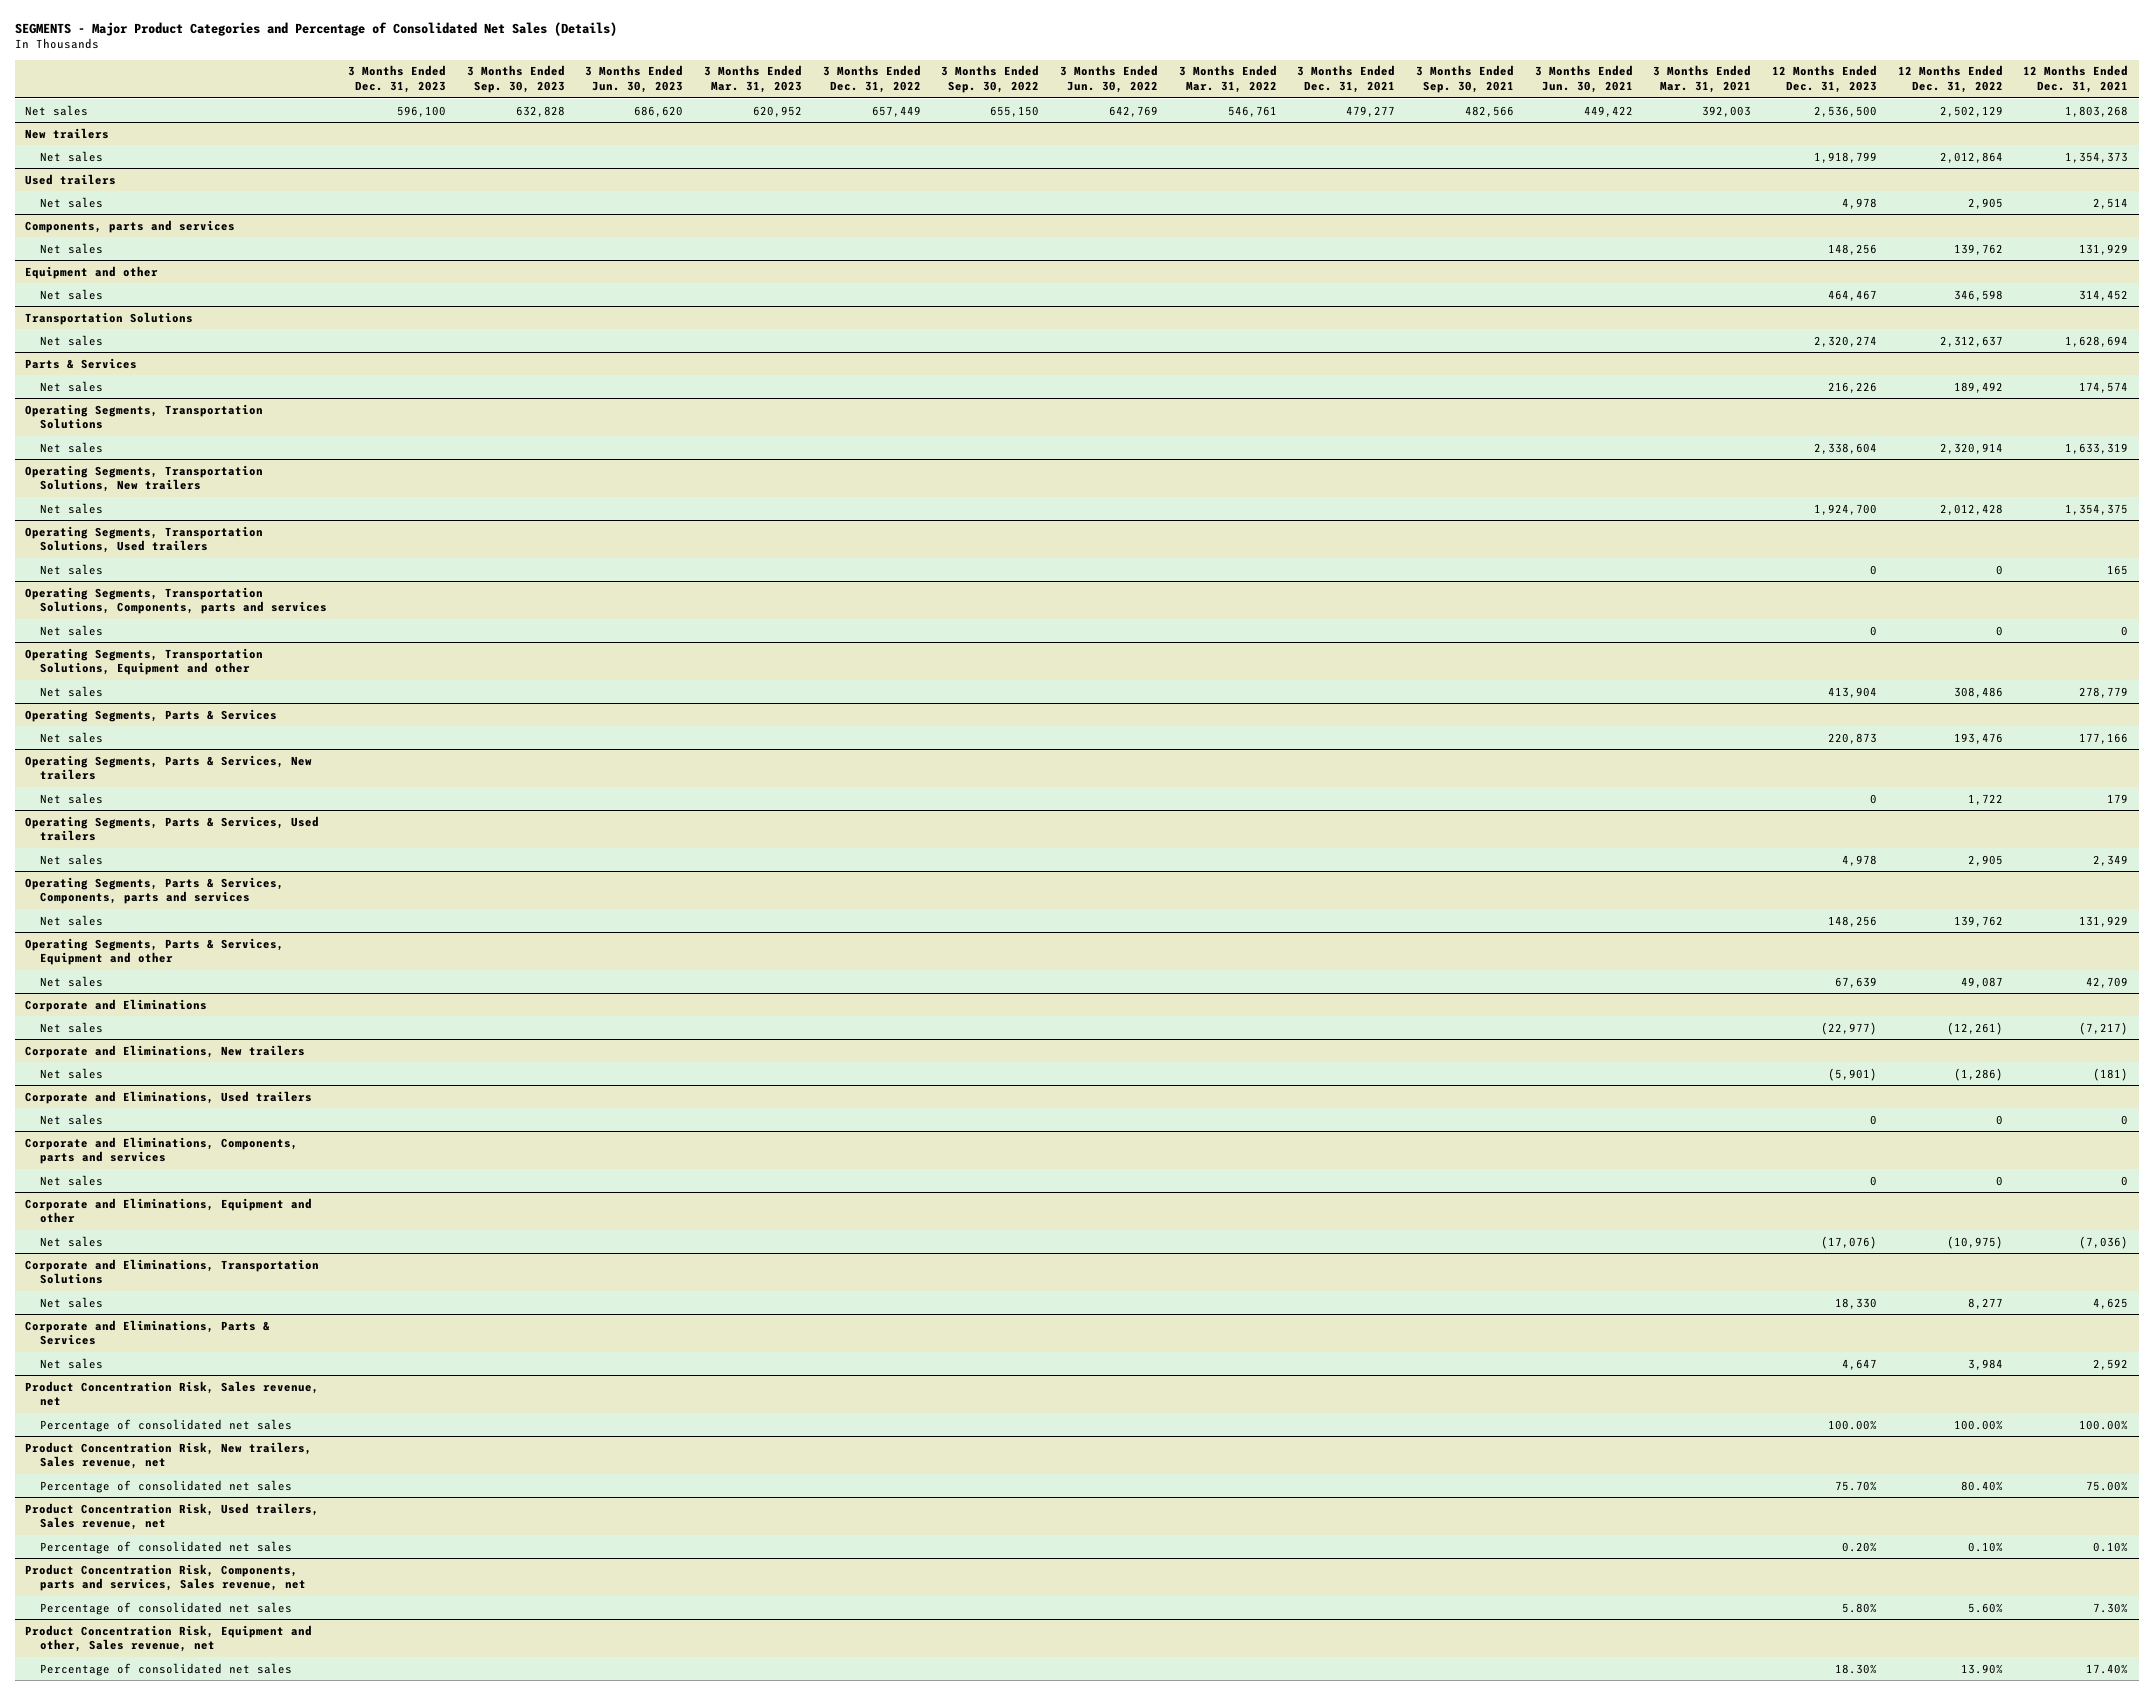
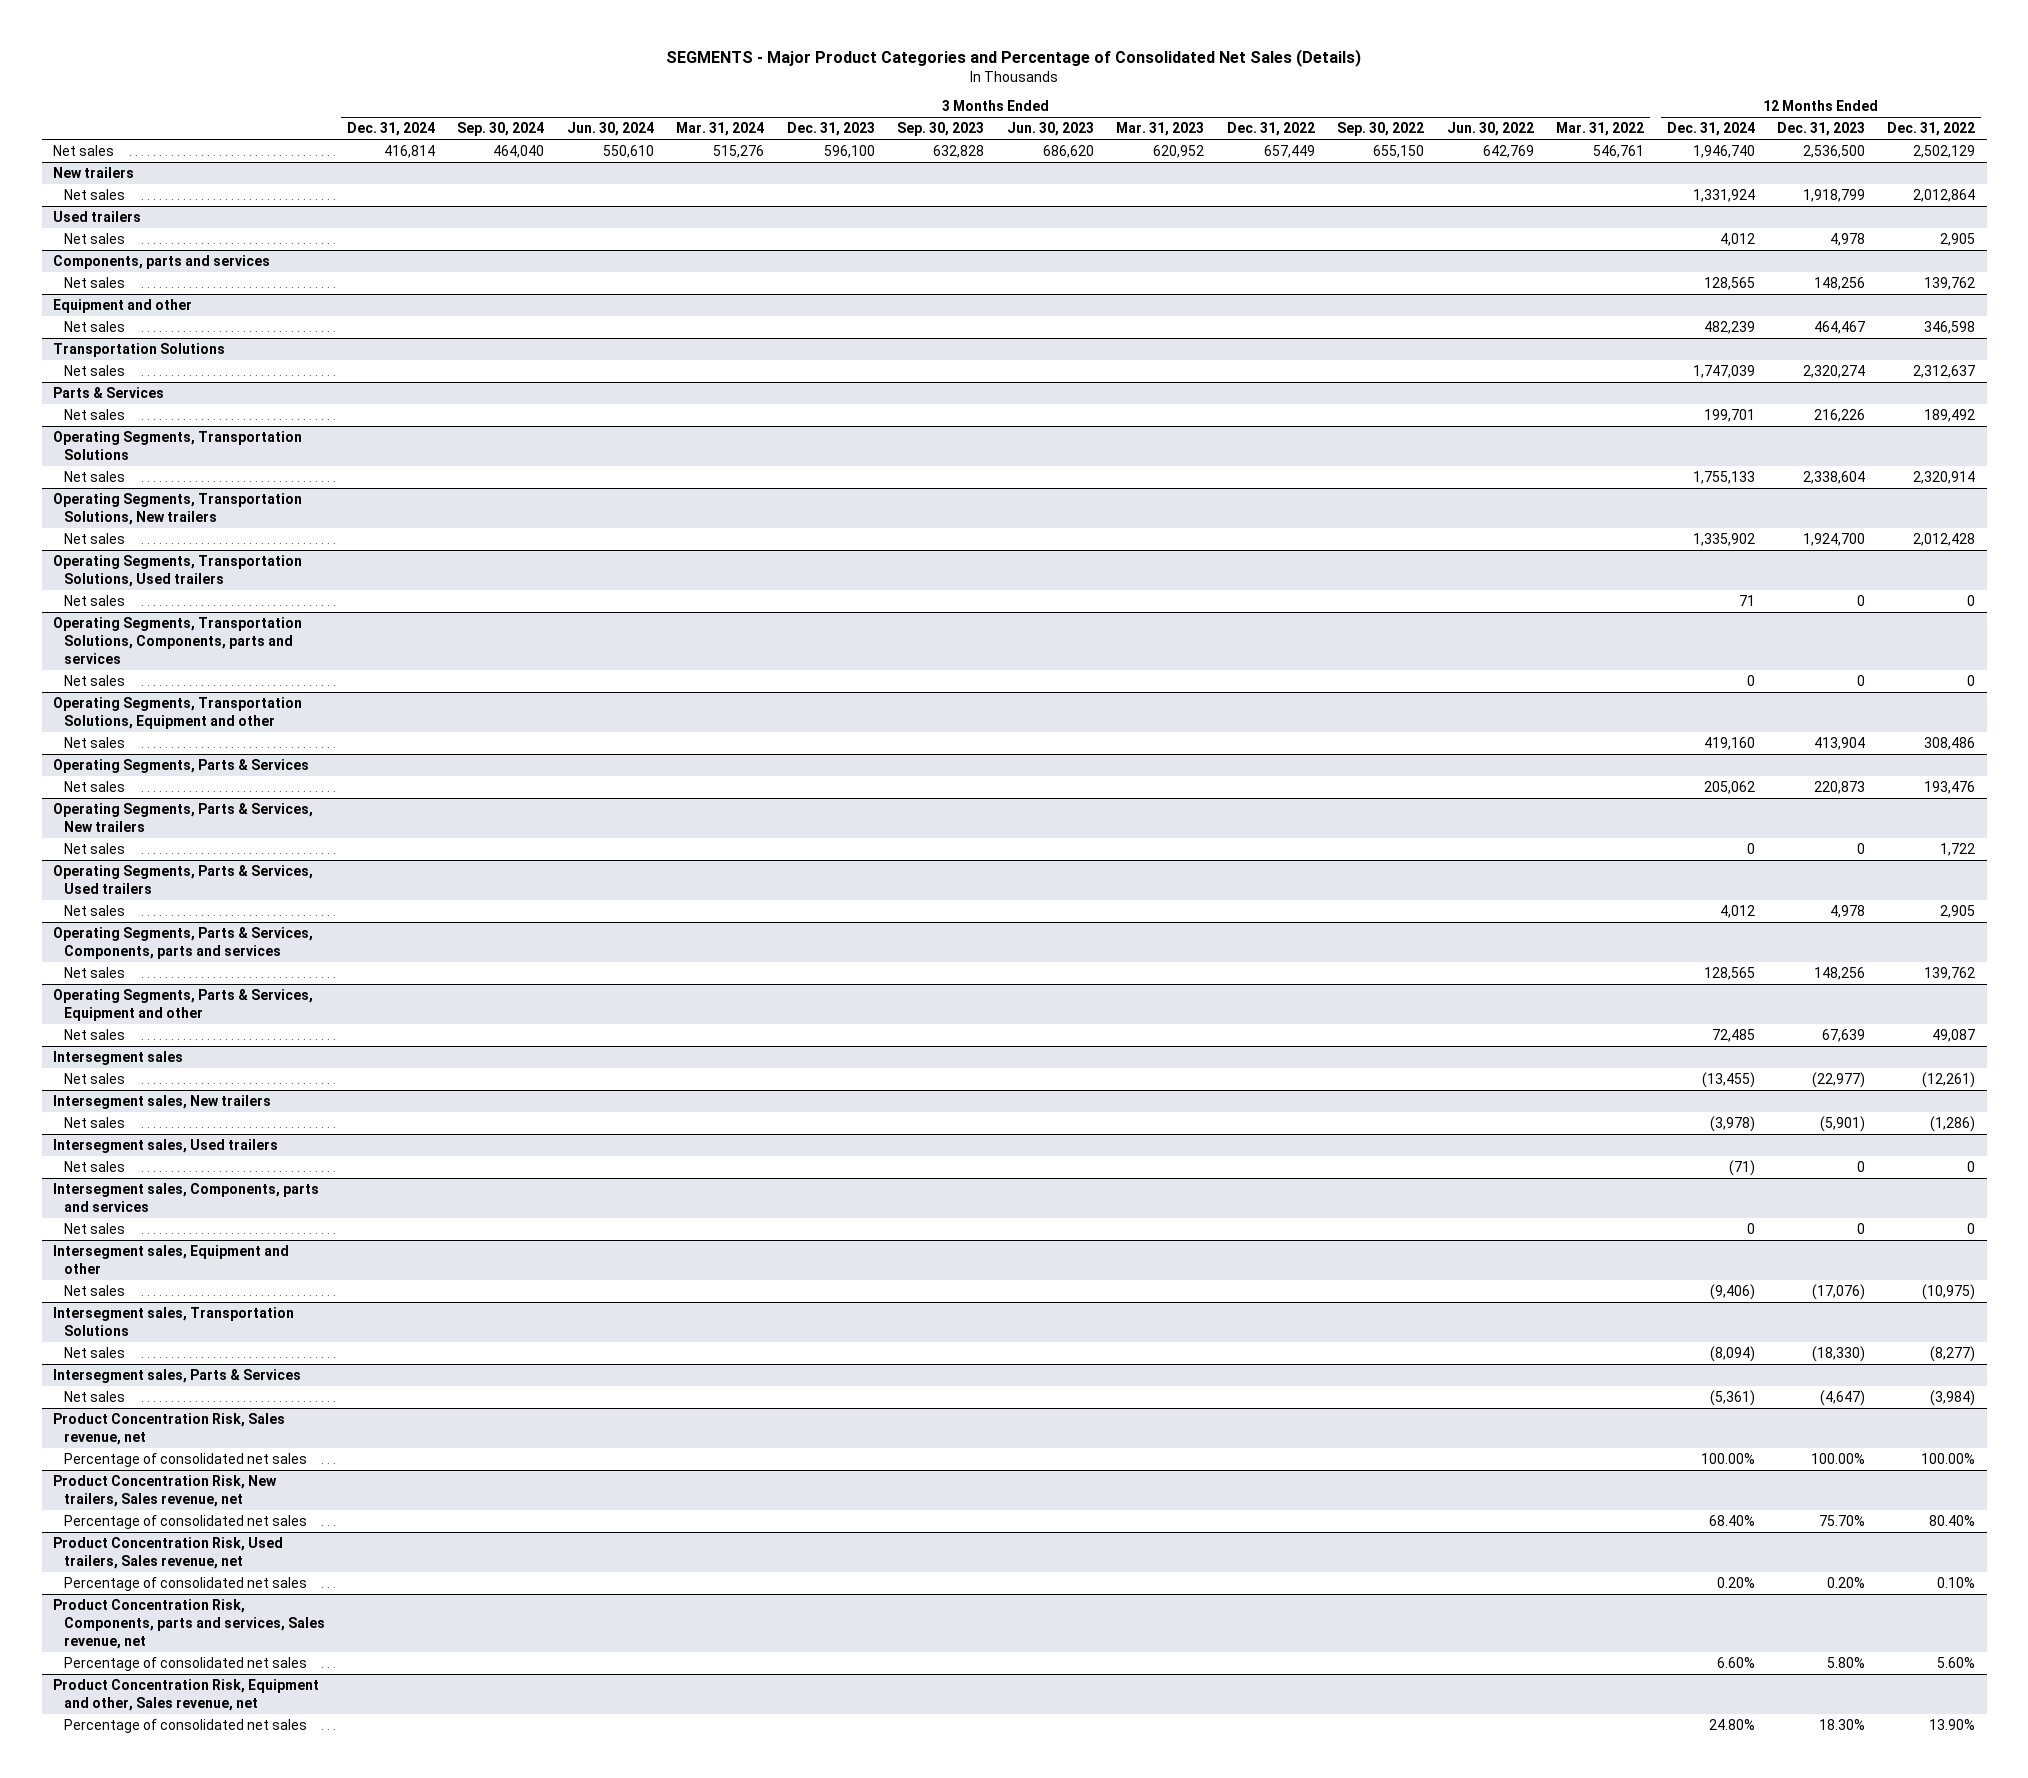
- | 3 Months Ended Dec. 31, 2023 | 3 Months Ended Sep. 30, 2023 | 3 Months Ended Jun. 30, 2023 | 3 Months Ended Mar. 31, 2023 | 3 Months Ended Dec. 31, 2022 | 3 Months Ended Sep. 30, 2022 | 3 Months Ended Jun. 30, 2022 | 3 Months Ended Mar. 31, 2022 | 3 Months Ended Dec. 31, 2021 | 3 Months Ended Sep. 30, 2021 | 3 Months Ended Jun. 30, 2021 | 3 Months Ended Mar. 31, 2021 | 12 Months Ended Dec. 31, 2023 | 12 Months Ended Dec. 31, 2022 | 12 Months Ended Dec. 31, 2021
+ | 3 Months Ended Dec. 31, 2024 | 3 Months Ended Sep. 30, 2024 | 3 Months Ended Jun. 30, 2024 | 3 Months Ended Mar. 31, 2024 | 3 Months Ended Dec. 31, 2023 | 3 Months Ended Sep. 30, 2023 | 3 Months Ended Jun. 30, 2023 | 3 Months Ended Mar. 31, 2023 | 3 Months Ended Dec. 31, 2022 | 3 Months Ended Sep. 30, 2022 | 3 Months Ended Jun. 30, 2022 | 3 Months Ended Mar. 31, 2022 | 12 Months Ended Dec. 31, 2024 | 12 Months Ended Dec. 31, 2023 | 12 Months Ended Dec. 31, 2022
- Corporate and Eliminations
+ Intersegment sales
- Corporate and Eliminations, New trailers
+ Intersegment sales, New trailers
- Corporate and Eliminations, Used trailers
+ Intersegment sales, Used trailers
- Corporate and Eliminations, Components, parts and services
+ Intersegment sales, Components, parts and services
- Corporate and Eliminations, Equipment and other
+ Intersegment sales, Equipment and other
- Corporate and Eliminations, Transportation Solutions
- Net sales | | | | | | | | | | | | | 18,330 | 8,277 | 4,625
- Corporate and Eliminations, Parts & Services
- Net sales | | | | | | | | | | | | | 4,647 | 3,984 | 2,592
+ Intersegment sales, Transportation Solutions
+ Net sales | | | | | | | | | | | | | (8,094) | (18,330) | (8,277)
+ Intersegment sales, Parts & Services
+ Net sales | | | | | | | | | | | | | (5,361) | (4,647) | (3,984)

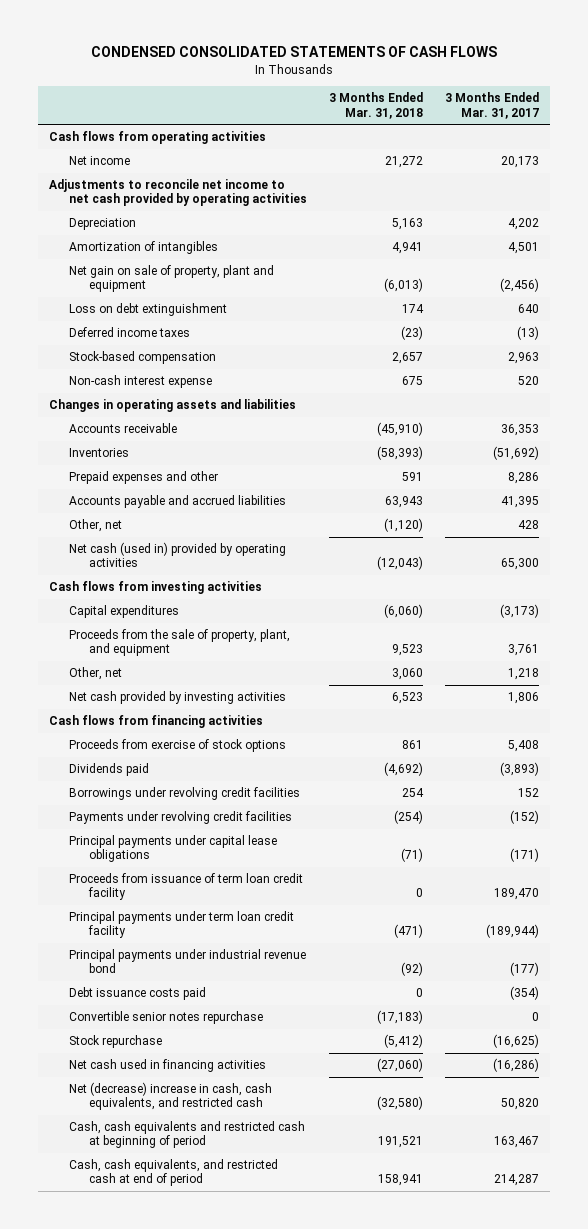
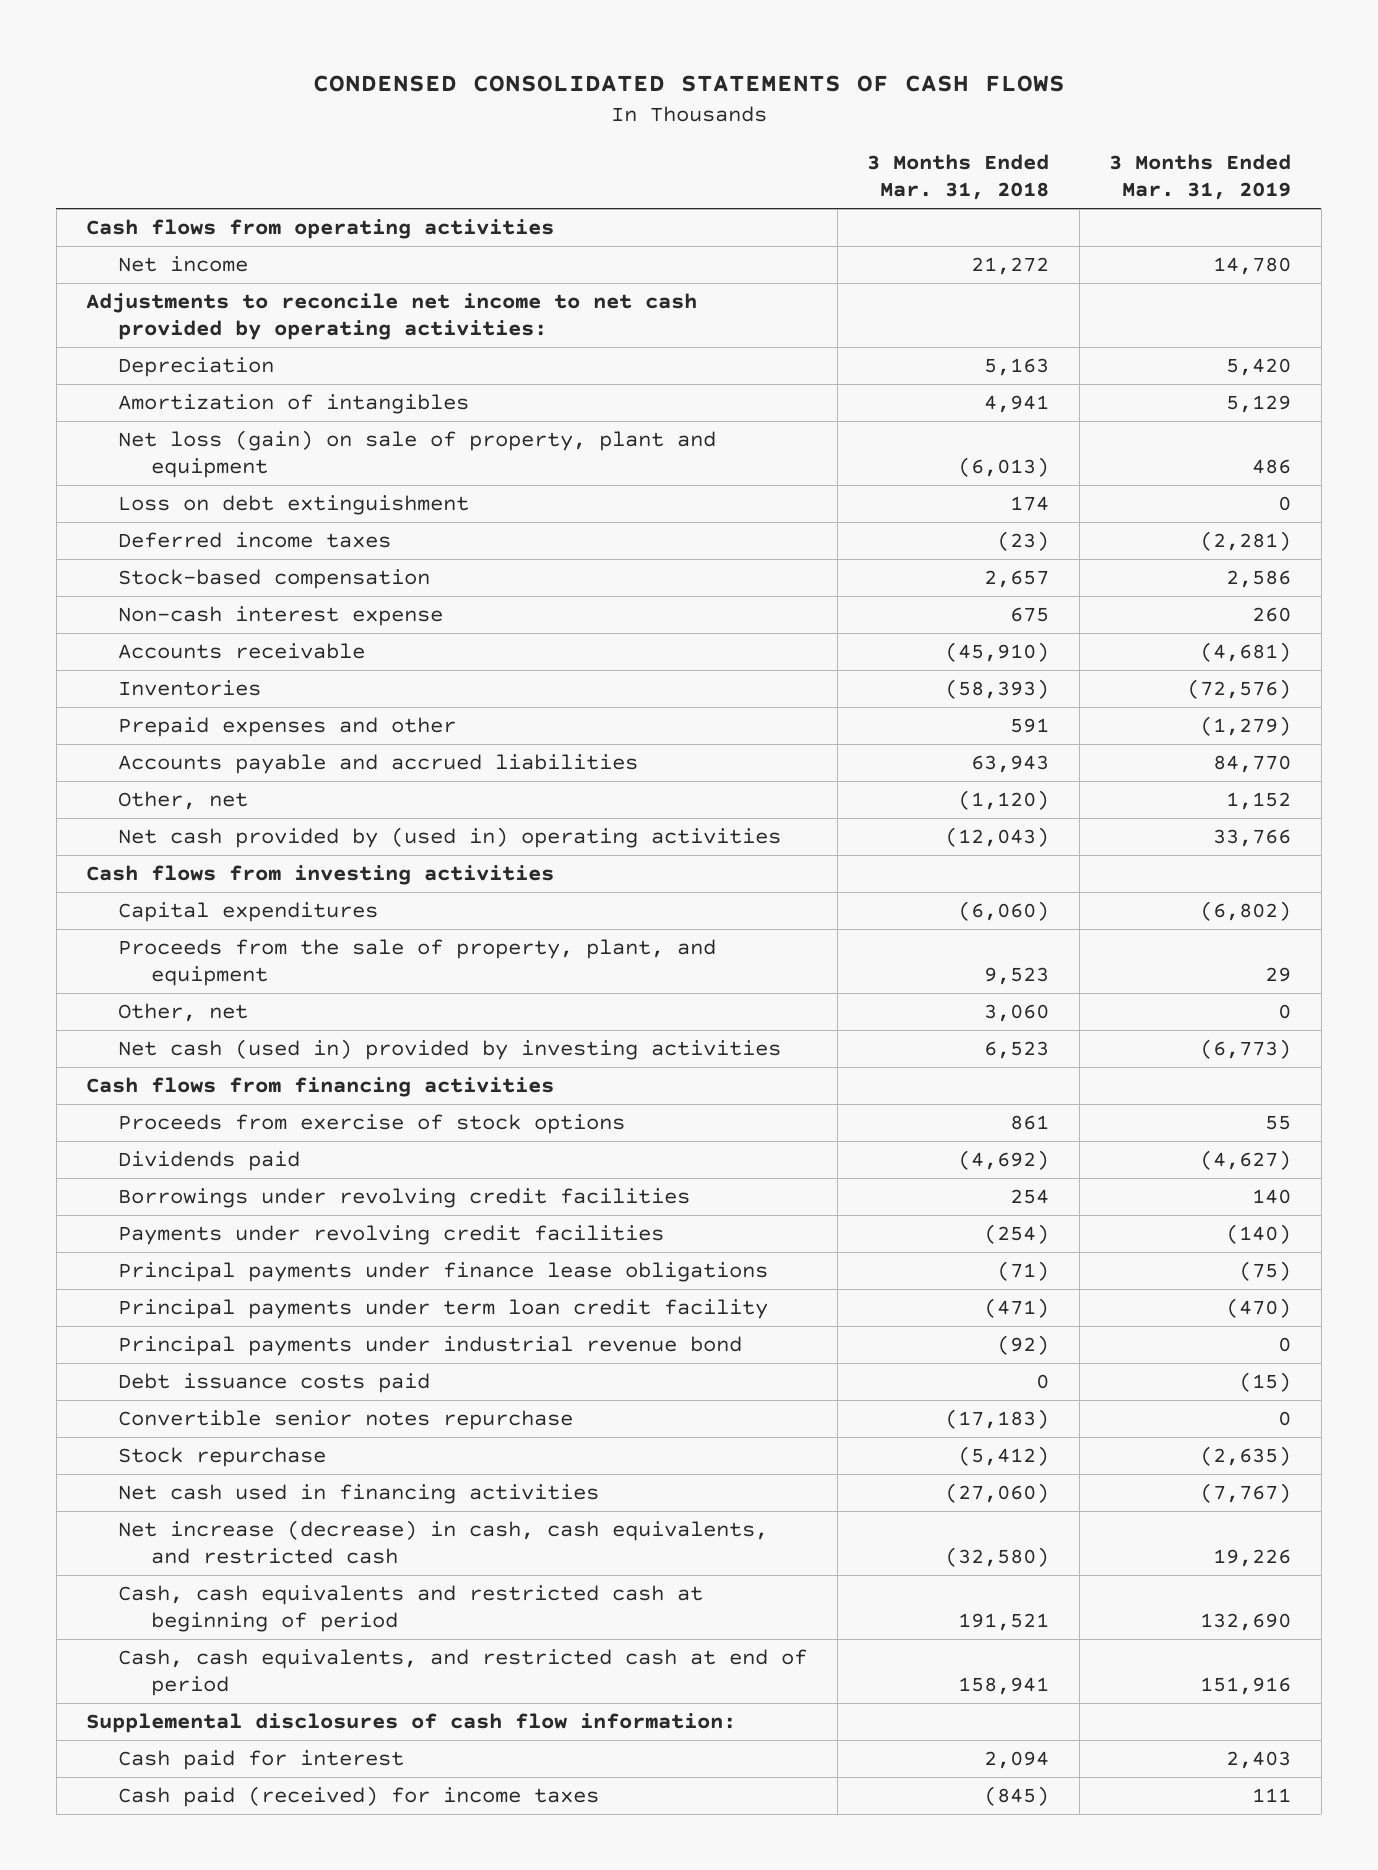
- | 3 Months Ended Mar. 31, 2018 | 3 Months Ended Mar. 31, 2017
+ | 3 Months Ended Mar. 31, 2018 | 3 Months Ended Mar. 31, 2019
- Adjustments to reconcile net income to net cash provided by operating activities
+ Adjustments to reconcile net income to net cash provided by operating activities:
- Net gain on sale of property, plant and equipment | (6,013) | (2,456)
+ Net loss (gain) on sale of property, plant and equipment | (6,013) | 486
- Changes in operating assets and liabilities
- Net cash (used in) provided by operating activities | (12,043) | 65,300
+ Net cash provided by (used in) operating activities | (12,043) | 33,766
- Net cash provided by investing activities | 6,523 | 1,806
+ Net cash (used in) provided by investing activities | 6,523 | (6,773)
- Principal payments under capital lease obligations | (71) | (171)
- Proceeds from issuance of term loan credit facility | 0 | 189,470
+ Principal payments under finance lease obligations | (71) | (75)
- Net (decrease) increase in cash, cash equivalents, and restricted cash | (32,580) | 50,820
+ Net increase (decrease) in cash, cash equivalents, and restricted cash | (32,580) | 19,226
+ Supplemental disclosures of cash flow information:
+ Cash paid for interest | 2,094 | 2,403
+ Cash paid (received) for income taxes | (845) | 111

